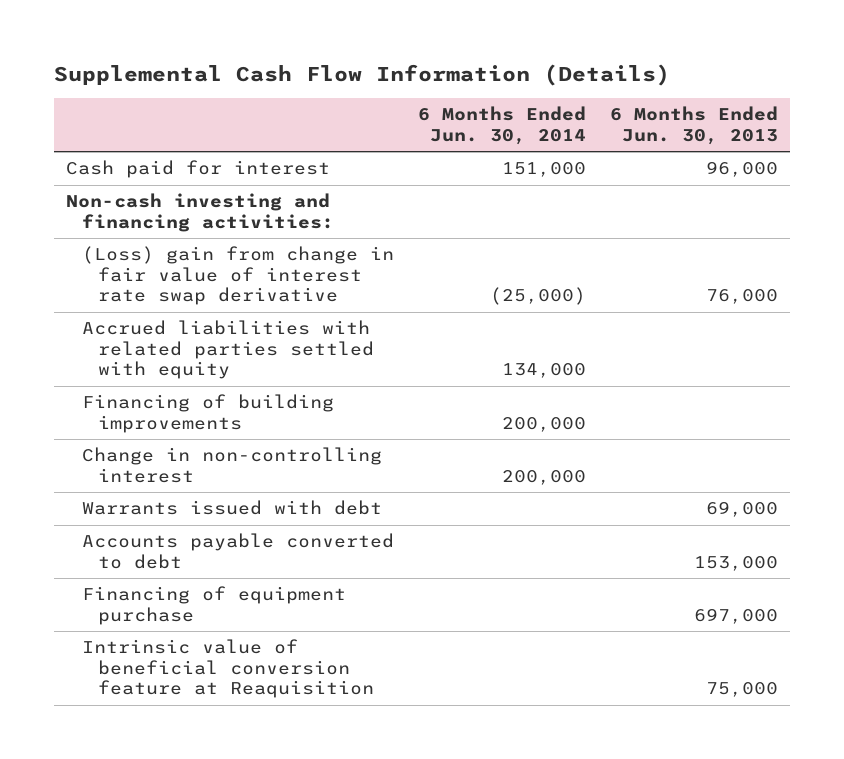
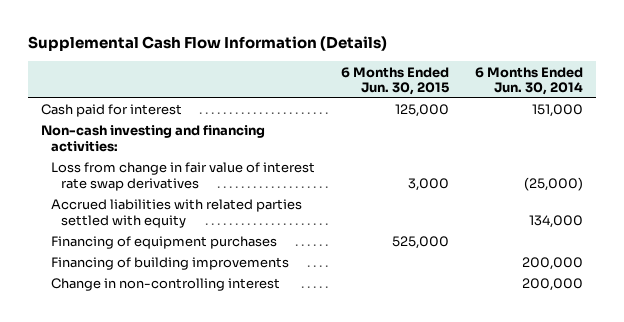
- | 6 Months Ended Jun. 30, 2014 | 6 Months Ended Jun. 30, 2013
+ | 6 Months Ended Jun. 30, 2015 | 6 Months Ended Jun. 30, 2014
- (Loss) gain from change in fair value of interest rate swap derivative | (25,000) | 76,000
+ Loss from change in fair value of interest rate swap derivatives | 3,000 | (25,000)
+ Financing of equipment purchases | 525,000 |
- Warrants issued with debt | | 69,000
- Accounts payable converted to debt | | 153,000
- Financing of equipment purchase | | 697,000
- Intrinsic value of beneficial conversion feature at Reaquisition | | 75,000

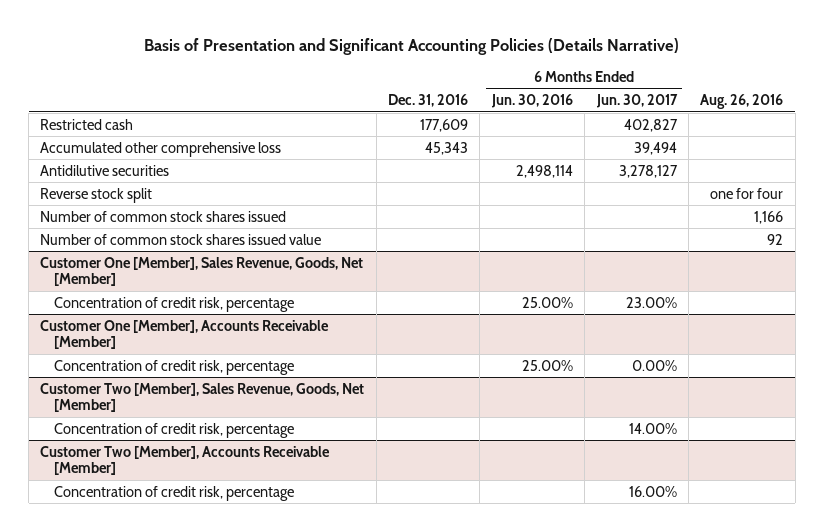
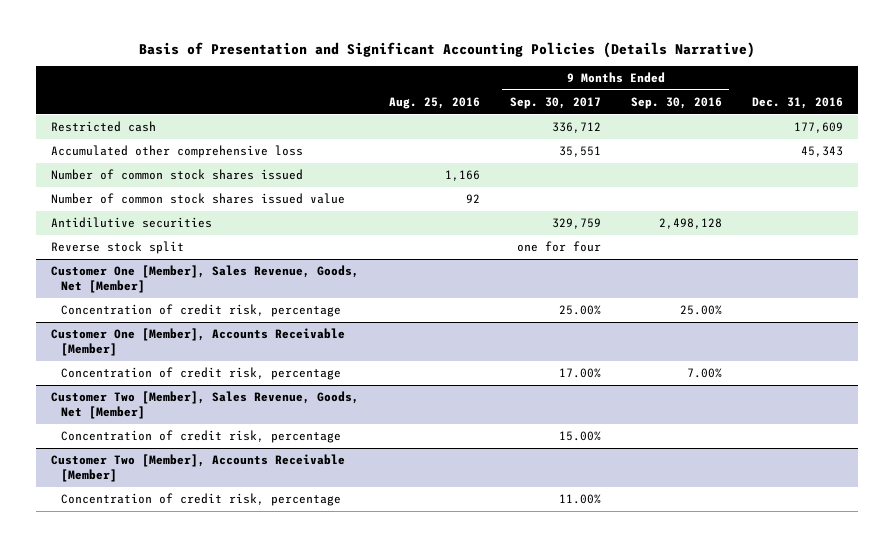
- | Dec. 31, 2016 | 6 Months Ended Jun. 30, 2016 | 6 Months Ended Jun. 30, 2017 | Aug. 26, 2016
+ | Aug. 25, 2016 | 9 Months Ended Sep. 30, 2017 | 9 Months Ended Sep. 30, 2016 | Dec. 31, 2016
moved down: Antidilutive securities | | 329,759 | 2,498,128 |
moved down: Reverse stock split | | one for four | |

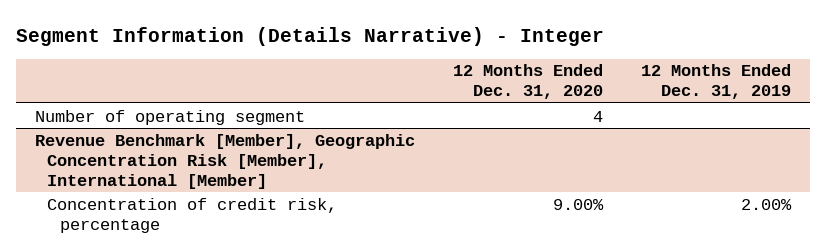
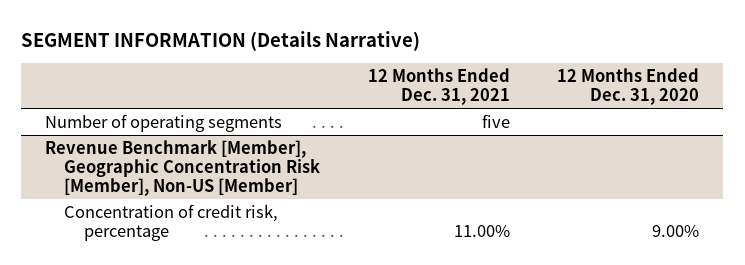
- Segment Information (Details Narrative) - Integer
+ SEGMENT INFORMATION (Details Narrative)
- | 12 Months Ended Dec. 31, 2020 | 12 Months Ended Dec. 31, 2019
+ | 12 Months Ended Dec. 31, 2021 | 12 Months Ended Dec. 31, 2020
- Number of operating segment | 4 |
- Revenue Benchmark [Member], Geographic Concentration Risk [Member], International [Member]
+ Number of operating segments | five |
+ Revenue Benchmark [Member], Geographic Concentration Risk [Member], Non-US [Member]

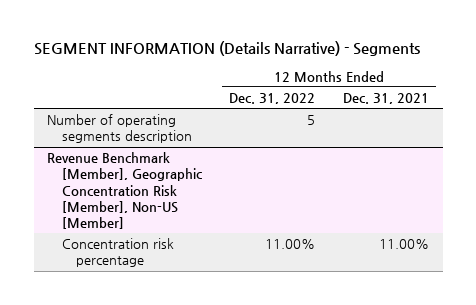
- SEGMENT INFORMATION (Details Narrative)
+ SEGMENT INFORMATION (Details Narrative) - Segments
- | 12 Months Ended Dec. 31, 2021 | 12 Months Ended Dec. 31, 2020
+ | 12 Months Ended Dec. 31, 2022 | 12 Months Ended Dec. 31, 2021
- Number of operating segments | five |
+ Number of operating segments description | 5 |
@ Revenue Benchmark [Member], Geographic Concentration Risk [Member], Non-US [Member]
- Concentration of credit risk, percentage | 11.00% | 9.00%
+ Concentration risk percentage | 11.00% | 11.00%

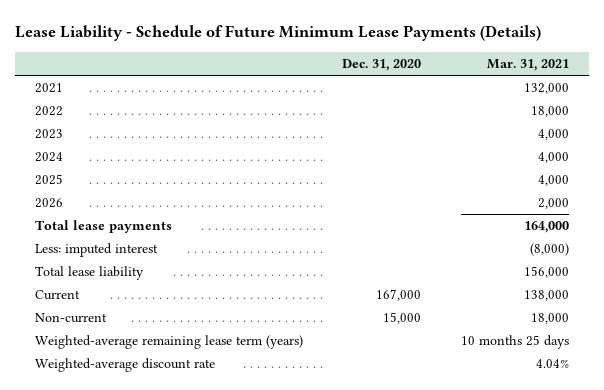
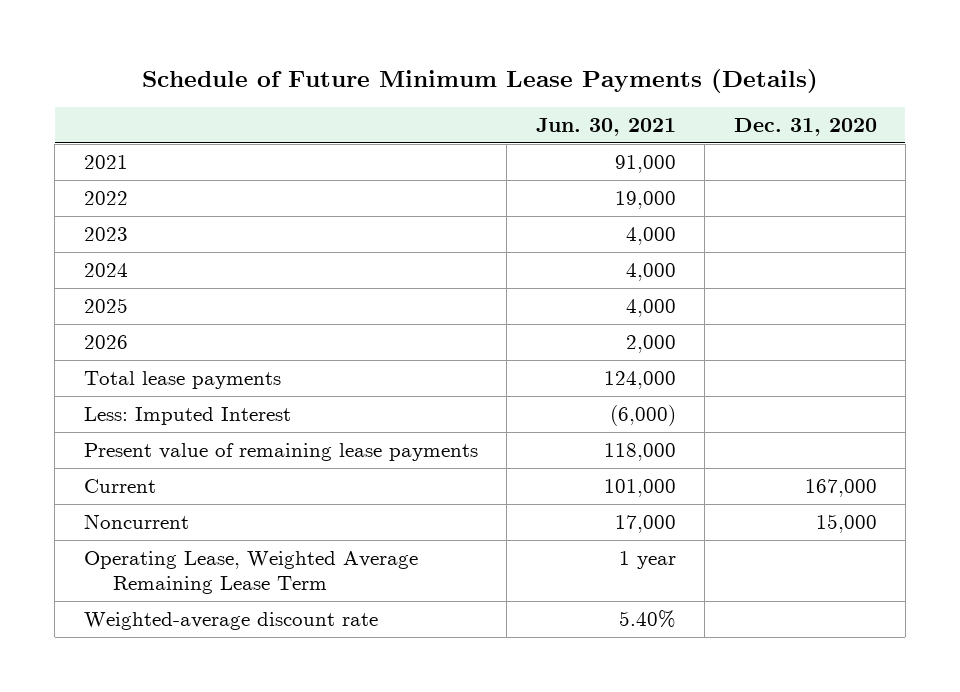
- Lease Liability - Schedule of Future Minimum Lease Payments (Details)
+ Schedule of Future Minimum Lease Payments (Details)
- | Dec. 31, 2020 | Mar. 31, 2021
+ | Jun. 30, 2021 | Dec. 31, 2020
- Less: imputed interest | | (8,000)
- Total lease liability | | 156,000
+ Less: Imputed Interest | (6,000) |
+ Present value of remaining lease payments | 118,000 |
- Non-current | 15,000 | 18,000
- Weighted-average remaining lease term (years) | | 10 months 25 days
+ Noncurrent | 17,000 | 15,000
+ Operating Lease, Weighted Average Remaining Lease Term | 1 year |

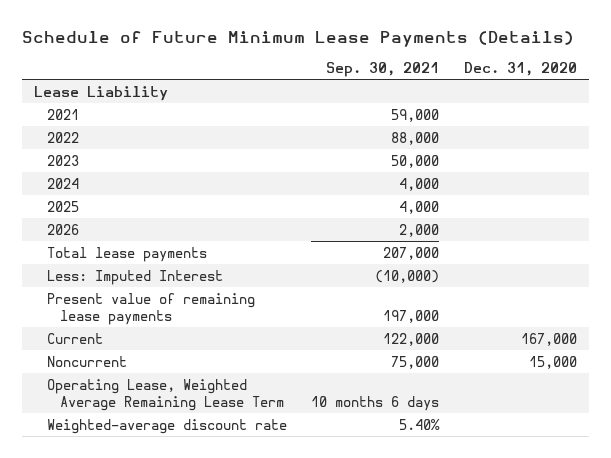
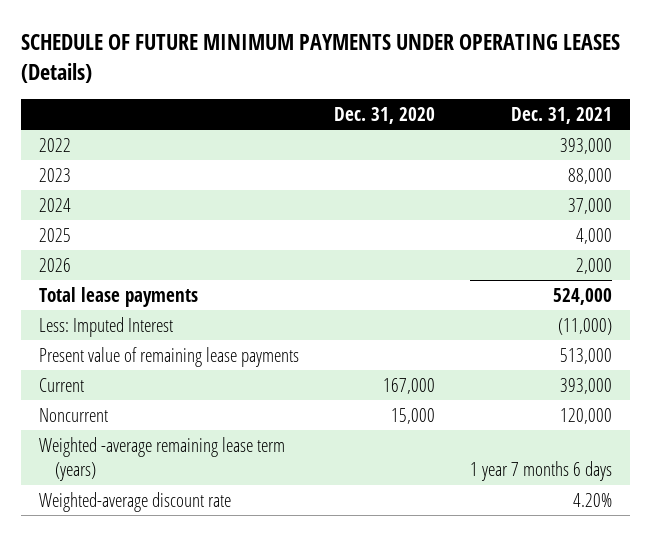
- Schedule of Future Minimum Lease Payments (Details)
+ SCHEDULE OF FUTURE MINIMUM PAYMENTS UNDER OPERATING LEASES (Details)
- | Sep. 30, 2021 | Dec. 31, 2020
+ | Dec. 31, 2020 | Dec. 31, 2021
- Lease Liability
- 2021 | 59,000 |
- Operating Lease, Weighted Average Remaining Lease Term | 10 months 6 days |
+ Weighted -average remaining lease term (years) | | 1 year 7 months 6 days

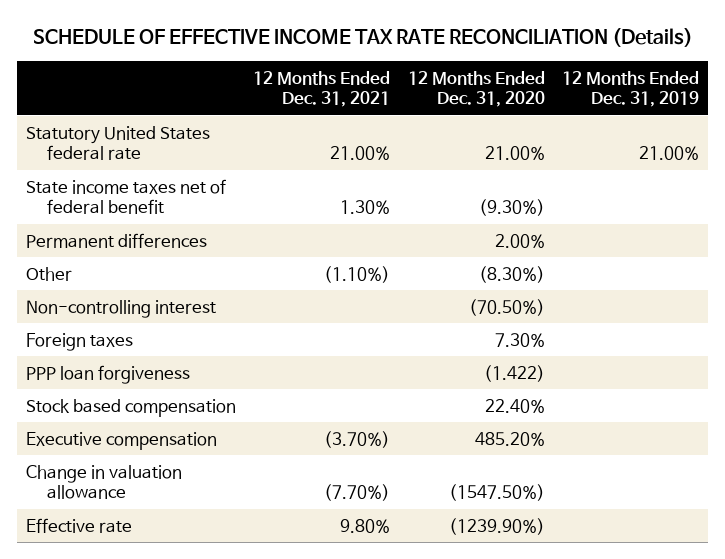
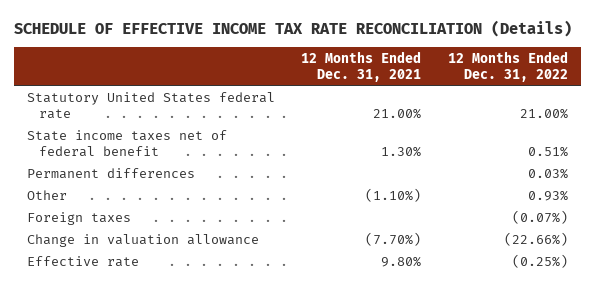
- | 12 Months Ended Dec. 31, 2021 | 12 Months Ended Dec. 31, 2020 | 12 Months Ended Dec. 31, 2019
+ | 12 Months Ended Dec. 31, 2021 | 12 Months Ended Dec. 31, 2022
- Non-controlling interest | | (70.50%) |
- PPP loan forgiveness | | (1.422) |
- Stock based compensation | | 22.40% |
- Executive compensation | (3.70%) | 485.20% |

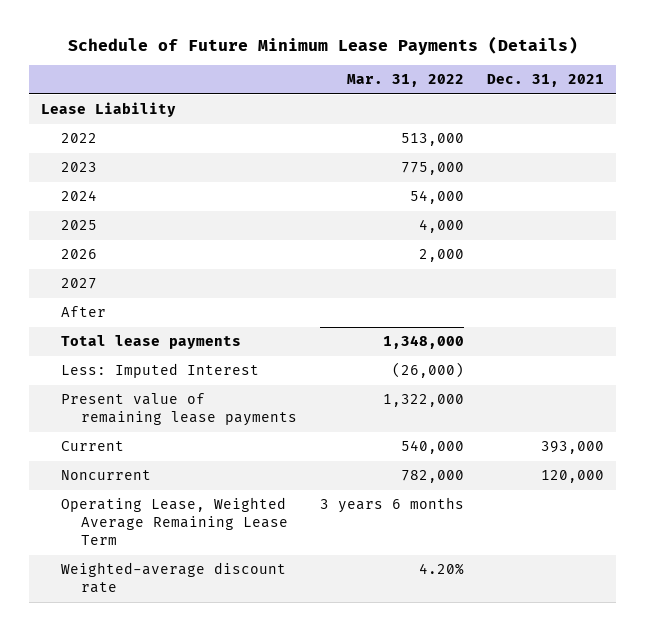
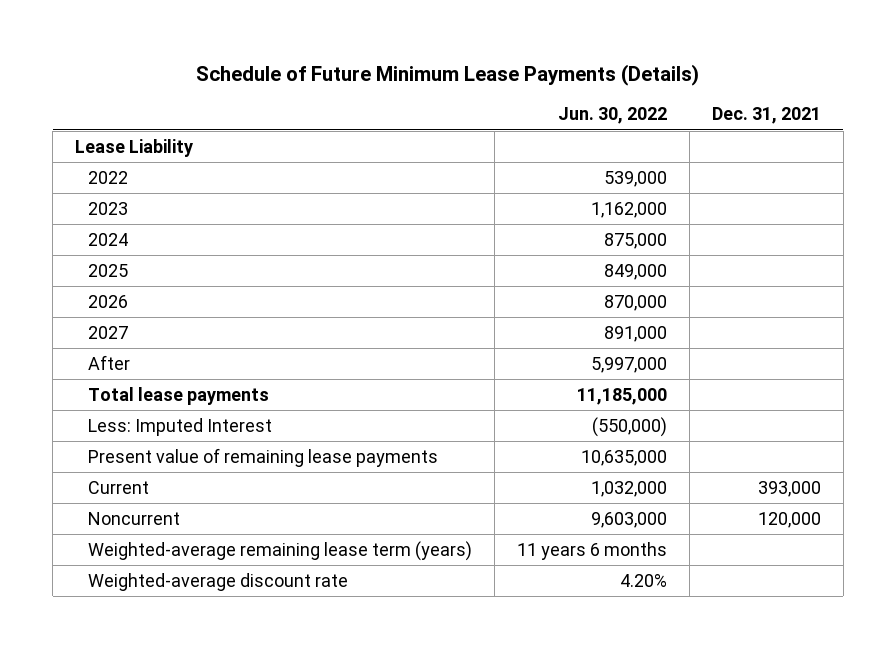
- | Mar. 31, 2022 | Dec. 31, 2021
+ | Jun. 30, 2022 | Dec. 31, 2021
- Operating Lease, Weighted Average Remaining Lease Term | 3 years 6 months |
+ Weighted-average remaining lease term (years) | 11 years 6 months |

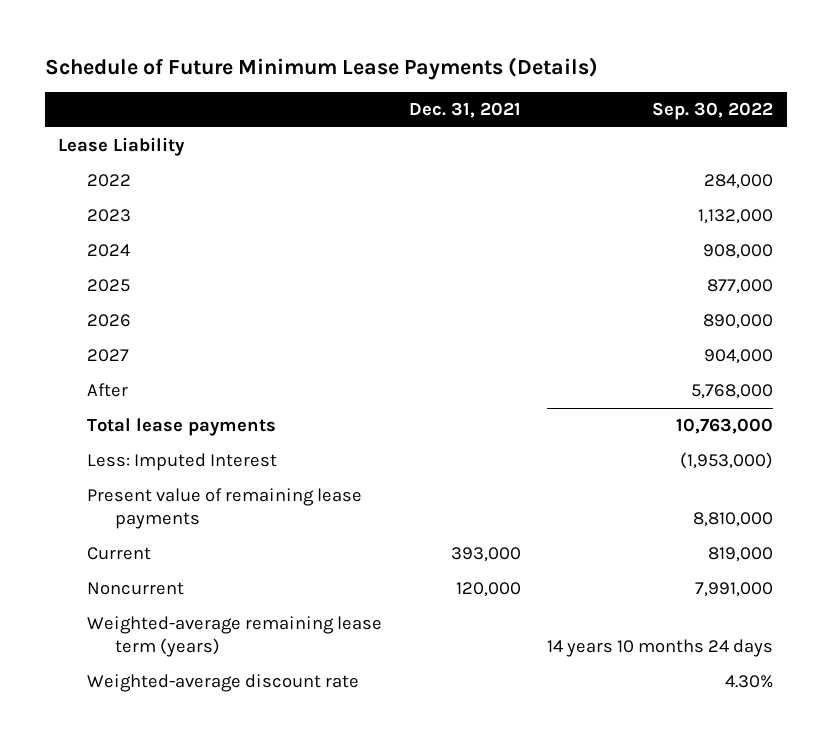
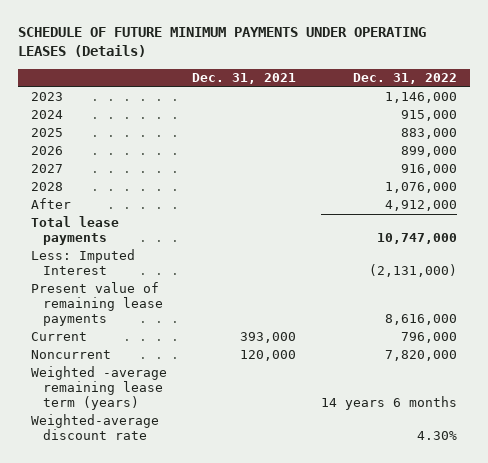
- Schedule of Future Minimum Lease Payments (Details)
+ SCHEDULE OF FUTURE MINIMUM PAYMENTS UNDER OPERATING LEASES (Details)
- | Dec. 31, 2021 | Sep. 30, 2022
+ | Dec. 31, 2021 | Dec. 31, 2022
- Lease Liability
- 2022 | | 284,000
+ 2028 | | 1,076,000
- Weighted-average remaining lease term (years) | | 14 years 10 months 24 days
+ Weighted -average remaining lease term (years) | | 14 years 6 months

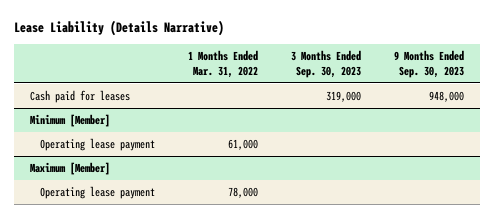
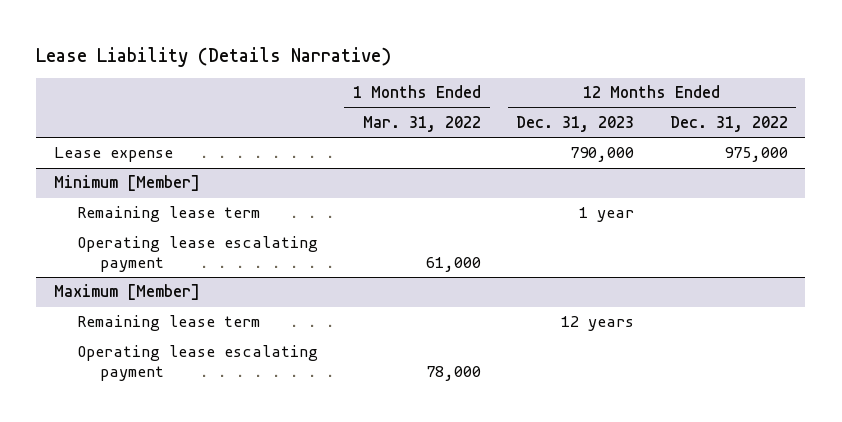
- | 1 Months Ended Mar. 31, 2022 | 3 Months Ended Sep. 30, 2023 | 9 Months Ended Sep. 30, 2023
+ | 1 Months Ended Mar. 31, 2022 | 12 Months Ended Dec. 31, 2023 | 12 Months Ended Dec. 31, 2022
- Cash paid for leases | | 319,000 | 948,000
+ Lease expense | | 790,000 | 975,000
@ Minimum [Member]
- Operating lease payment | 61,000 | |
+ Remaining lease term | | 1 year |
+ Operating lease escalating payment | 61,000 | |
@ Maximum [Member]
- Operating lease payment | 78,000 | |
+ Remaining lease term | | 12 years |
+ Operating lease escalating payment | 78,000 | |

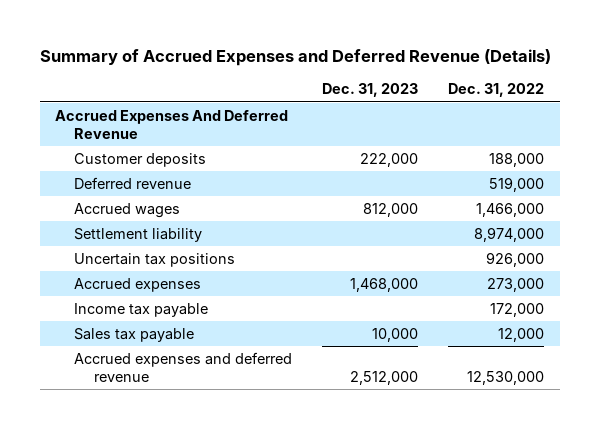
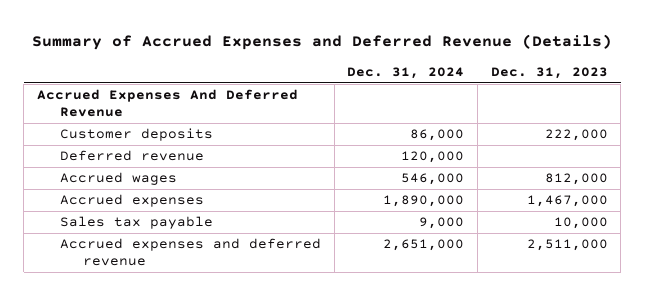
- | Dec. 31, 2023 | Dec. 31, 2022
+ | Dec. 31, 2024 | Dec. 31, 2023
- Settlement liability | | 8,974,000
- Uncertain tax positions | | 926,000
- Accrued expenses | 1,468,000 | 273,000
- Income tax payable | | 172,000
+ Accrued expenses | 1,890,000 | 1,467,000
- Accrued expenses and deferred revenue | 2,512,000 | 12,530,000
+ Accrued expenses and deferred revenue | 2,651,000 | 2,511,000

